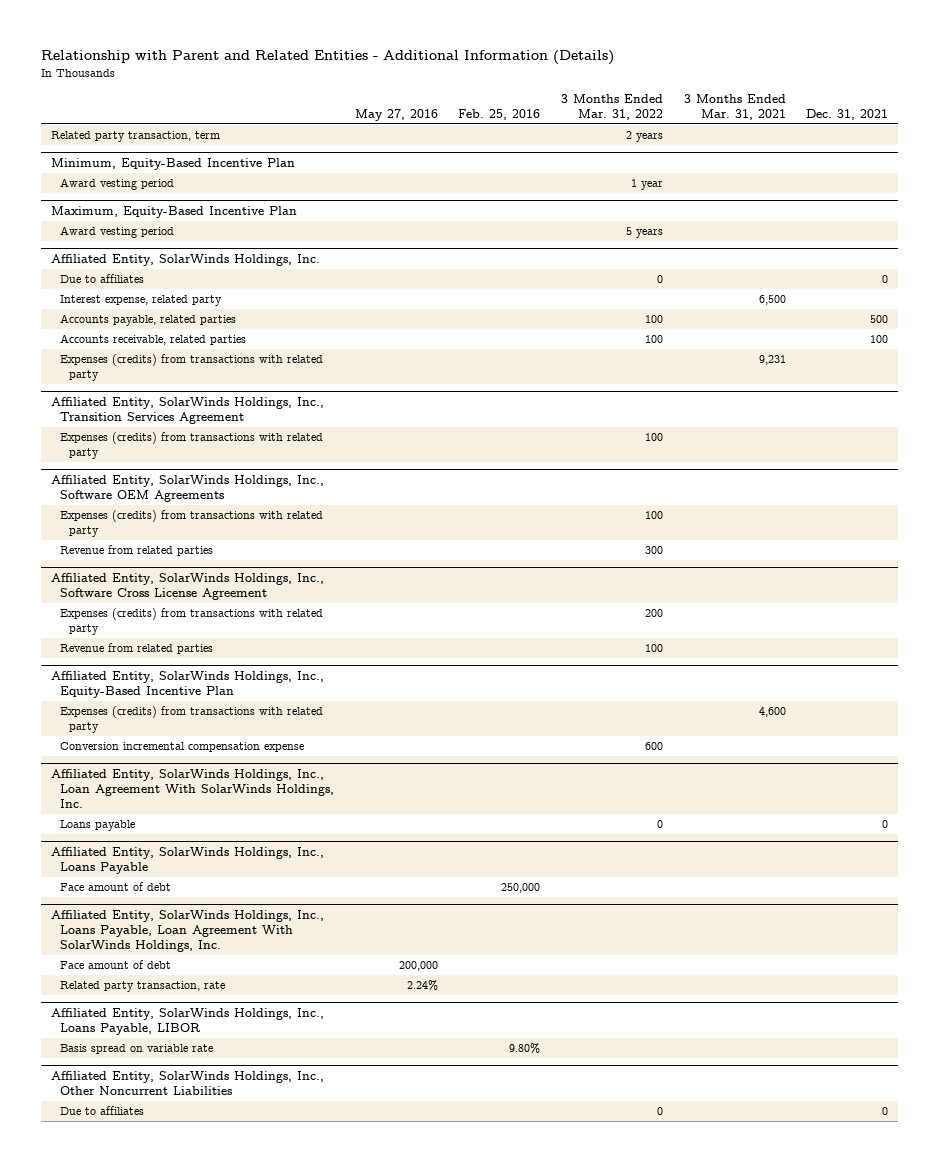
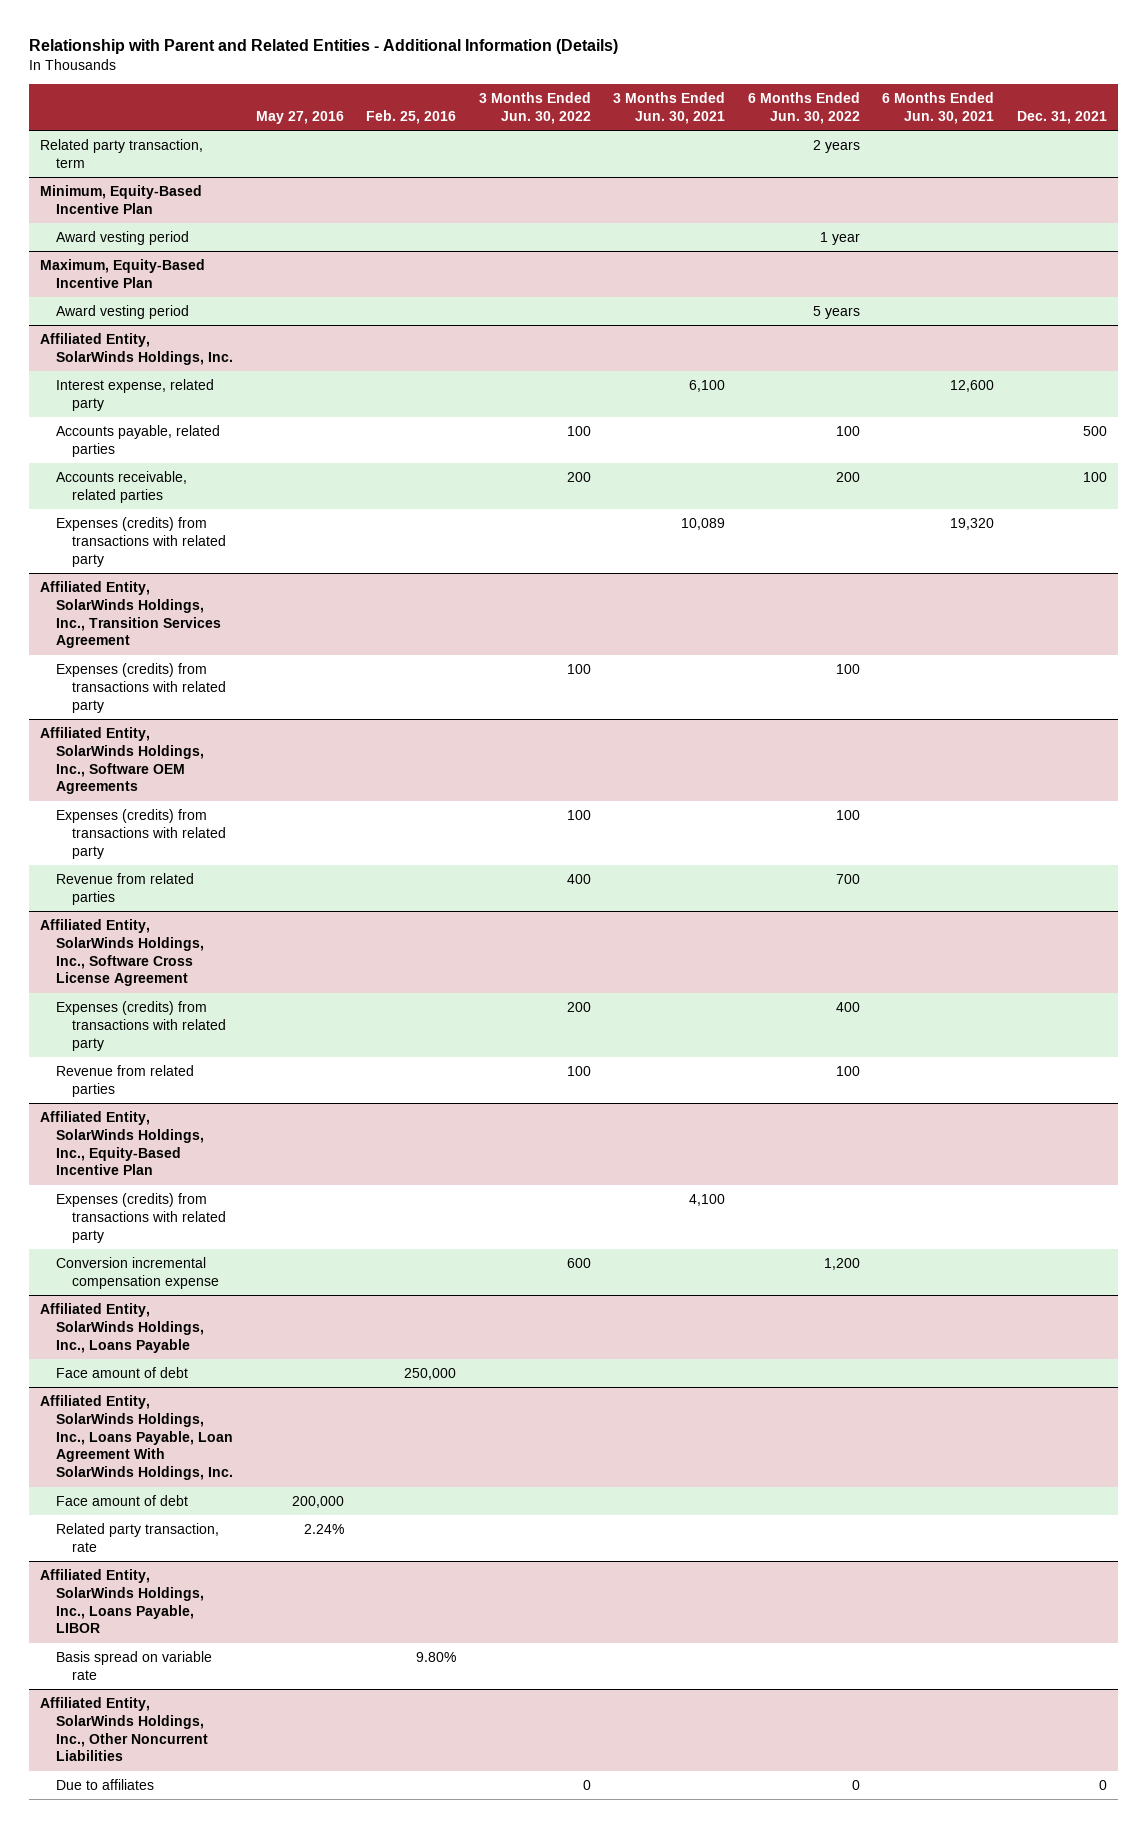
- | May 27, 2016 | Feb. 25, 2016 | 3 Months Ended Mar. 31, 2022 | 3 Months Ended Mar. 31, 2021 | Dec. 31, 2021
+ | May 27, 2016 | Feb. 25, 2016 | 3 Months Ended Jun. 30, 2022 | 3 Months Ended Jun. 30, 2021 | 6 Months Ended Jun. 30, 2022 | 6 Months Ended Jun. 30, 2021 | Dec. 31, 2021
@ Affiliated Entity, SolarWinds Holdings, Inc.
- Due to affiliates | | | 0 | | 0
- Affiliated Entity, SolarWinds Holdings, Inc., Loan Agreement With SolarWinds Holdings, Inc.
- Loans payable | | | 0 | | 0

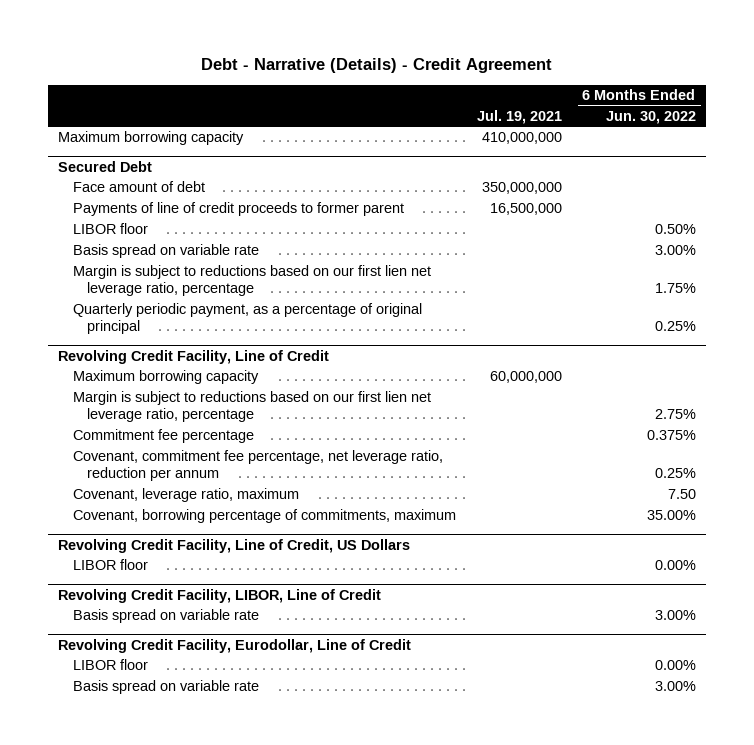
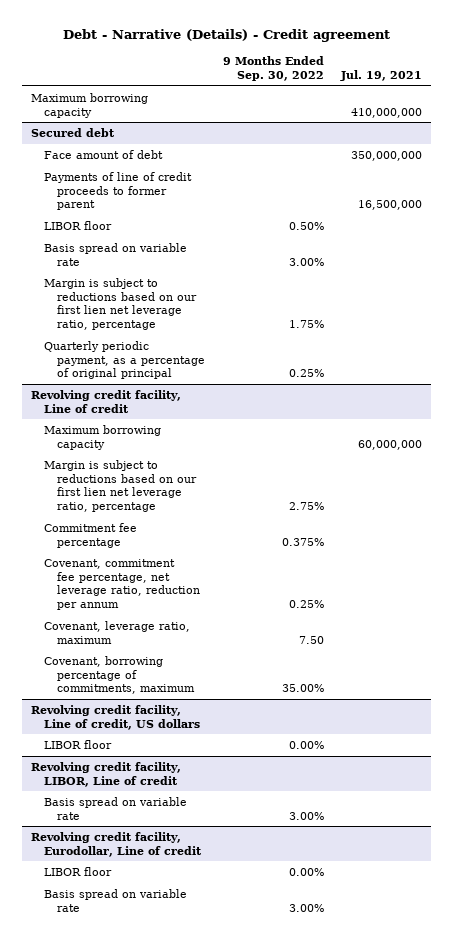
- Debt - Narrative (Details) - Credit Agreement
+ Debt - Narrative (Details) - Credit agreement
- | Jul. 19, 2021 | 6 Months Ended Jun. 30, 2022
+ | 9 Months Ended Sep. 30, 2022 | Jul. 19, 2021
- Secured Debt
+ Secured debt
- Revolving Credit Facility, Line of Credit
+ Revolving credit facility, Line of credit
- Revolving Credit Facility, Line of Credit, US Dollars
+ Revolving credit facility, Line of credit, US dollars
- Revolving Credit Facility, LIBOR, Line of Credit
+ Revolving credit facility, LIBOR, Line of credit
- Revolving Credit Facility, Eurodollar, Line of Credit
+ Revolving credit facility, Eurodollar, Line of credit

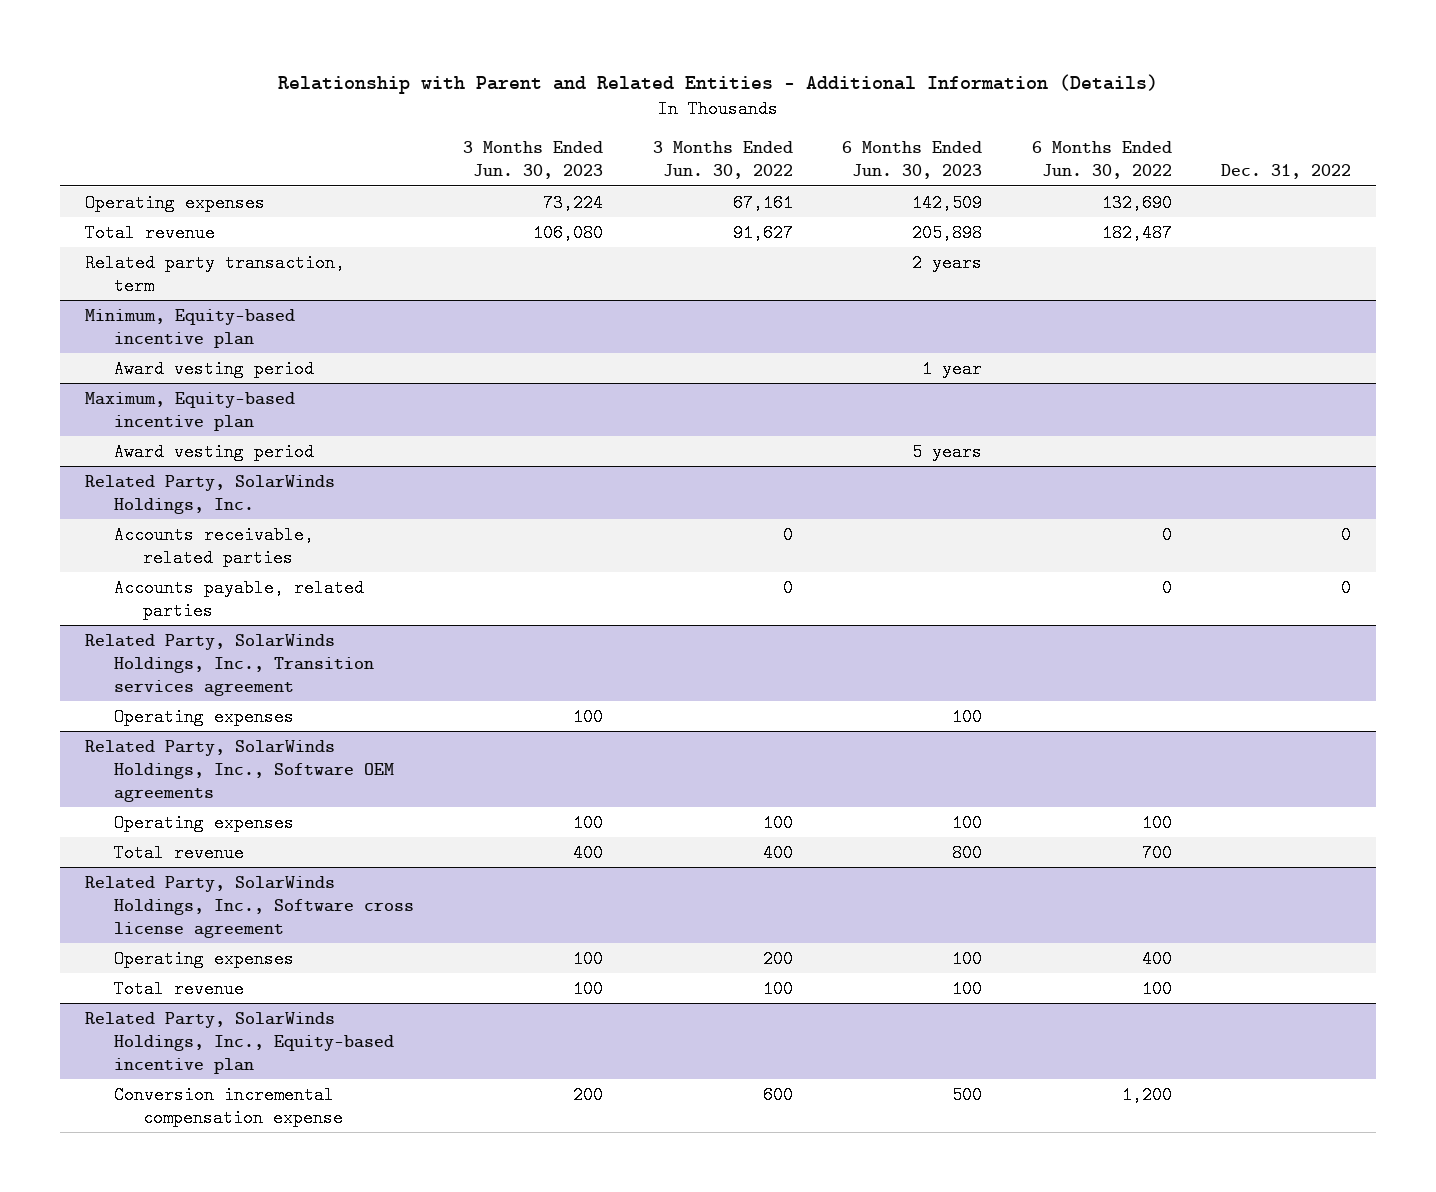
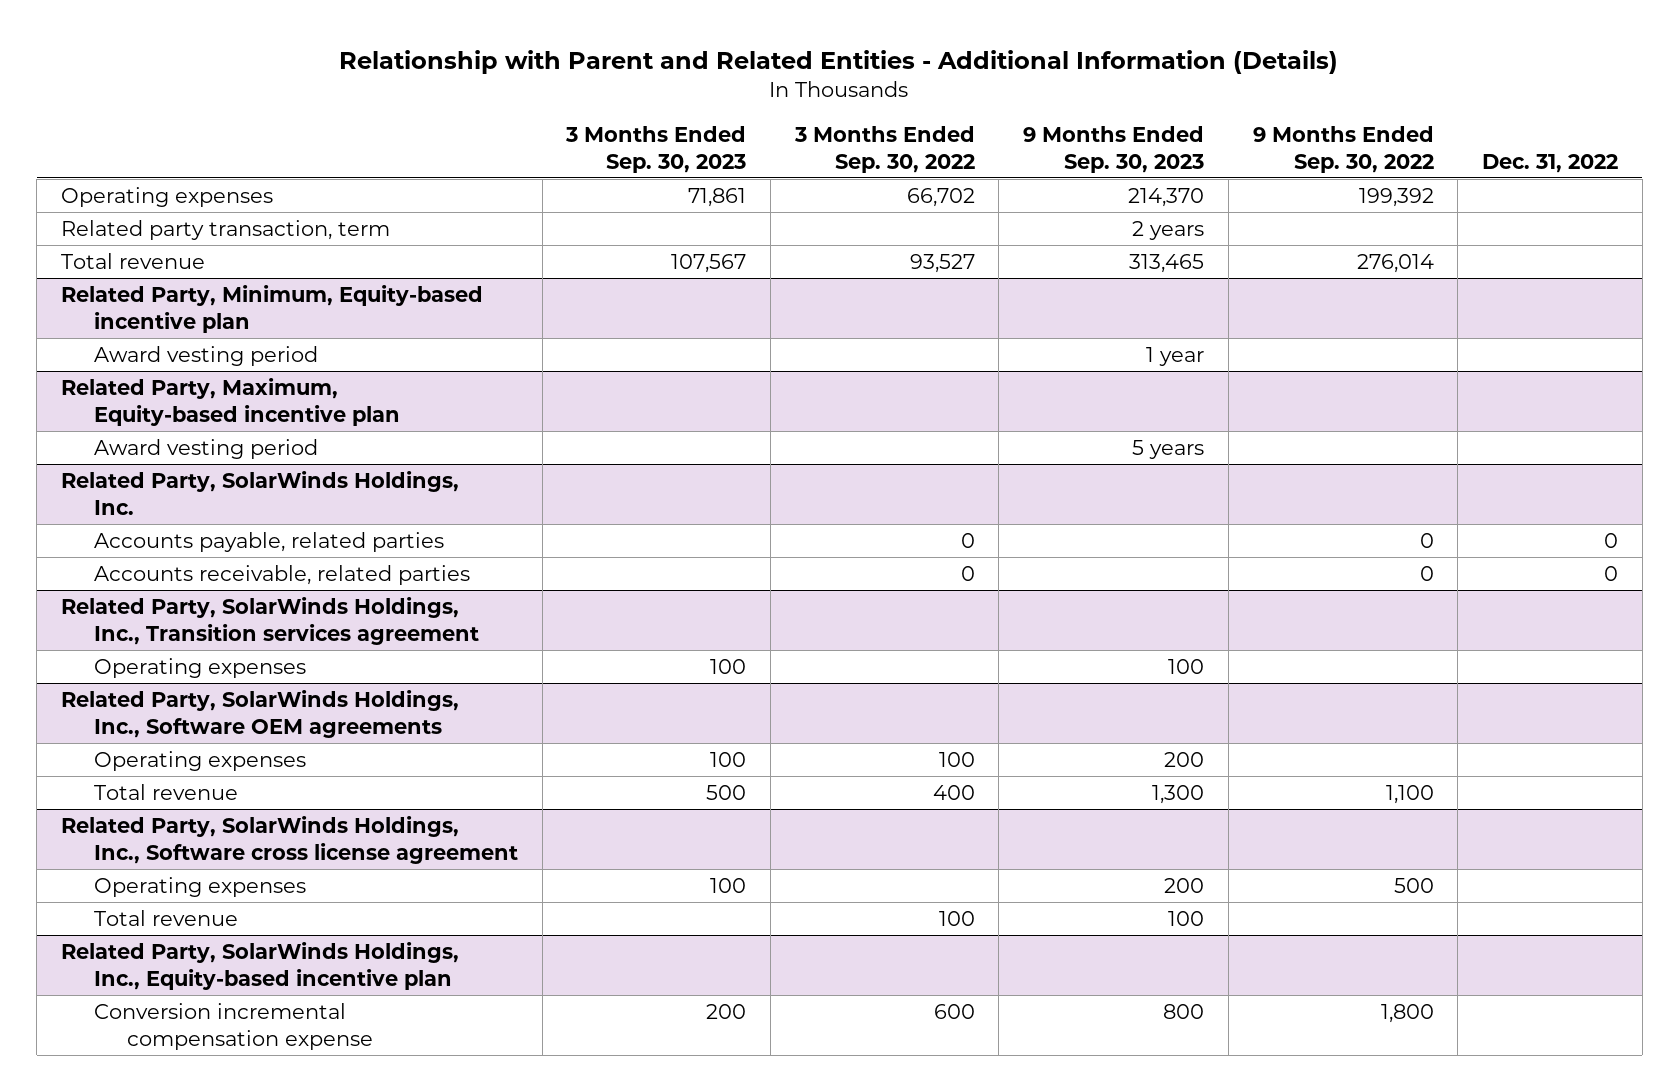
- | 3 Months Ended Jun. 30, 2023 | 3 Months Ended Jun. 30, 2022 | 6 Months Ended Jun. 30, 2023 | 6 Months Ended Jun. 30, 2022 | Dec. 31, 2022
+ | 3 Months Ended Sep. 30, 2023 | 3 Months Ended Sep. 30, 2022 | 9 Months Ended Sep. 30, 2023 | 9 Months Ended Sep. 30, 2022 | Dec. 31, 2022
- Minimum, Equity-based incentive plan
moved down: Total revenue | 107,567 | 93,527 | 313,465 | 276,014 |
+ Related Party, Minimum, Equity-based incentive plan
- Maximum, Equity-based incentive plan
+ Related Party, Maximum, Equity-based incentive plan
@ Related Party, SolarWinds Holdings, Inc.
moved down: Accounts receivable, related parties | | 0 | | 0 | 0

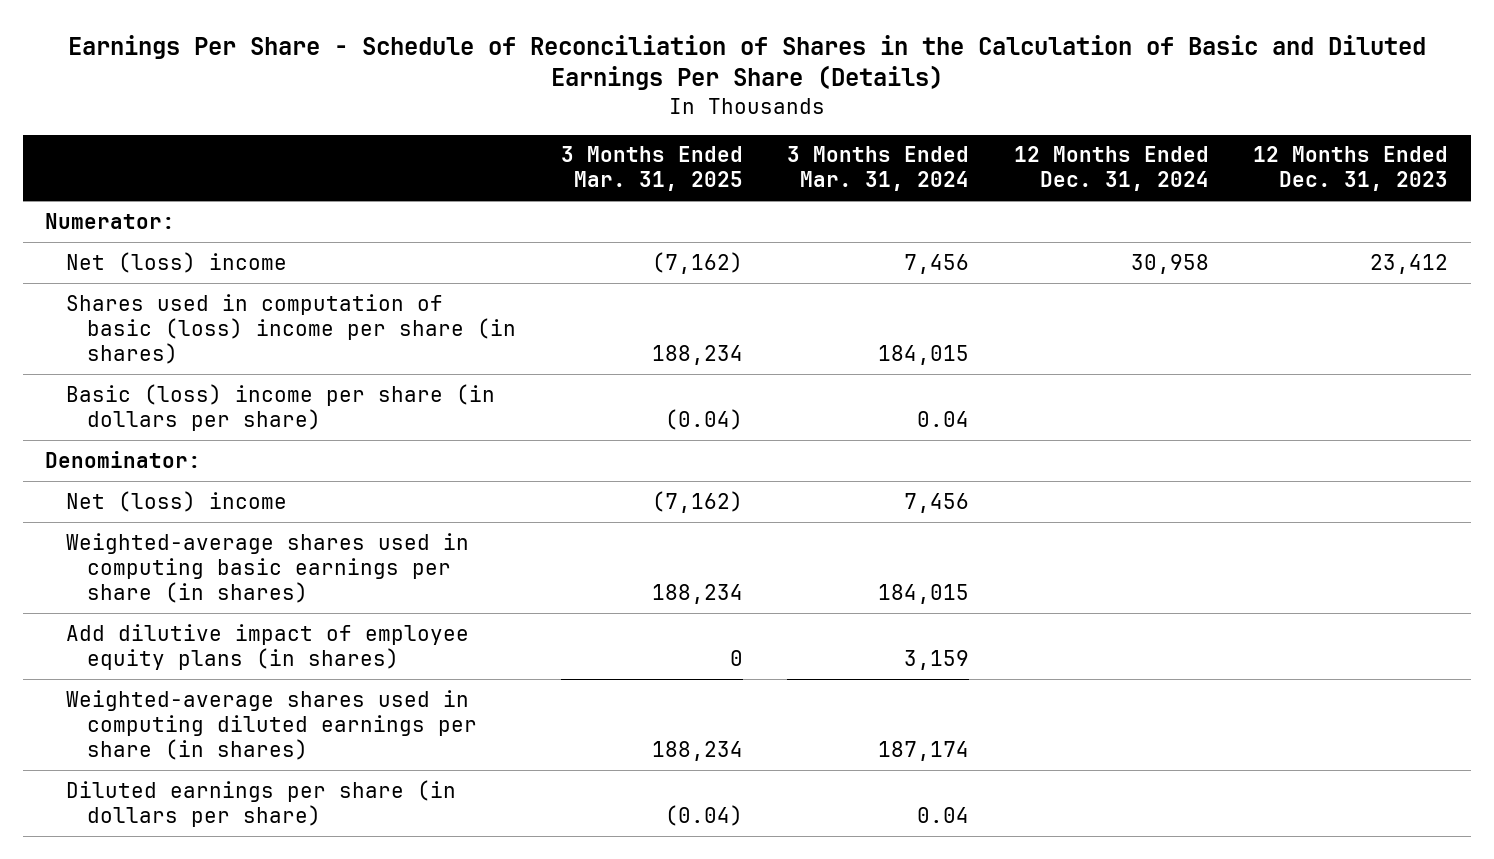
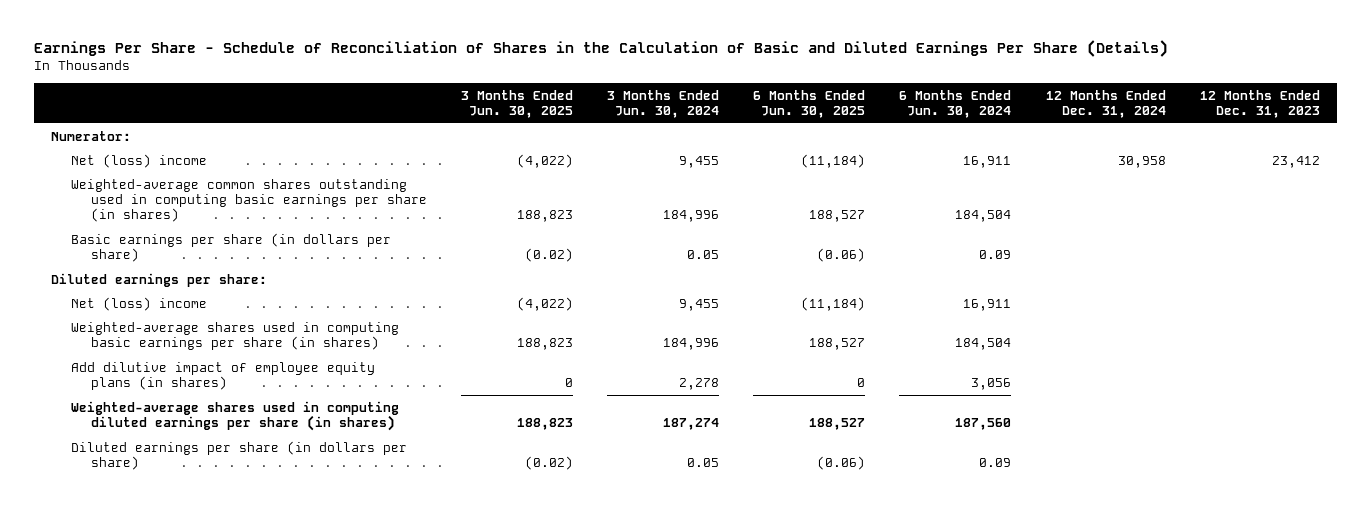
- | 3 Months Ended Mar. 31, 2025 | 3 Months Ended Mar. 31, 2024 | 12 Months Ended Dec. 31, 2024 | 12 Months Ended Dec. 31, 2023
+ | 3 Months Ended Jun. 30, 2025 | 3 Months Ended Jun. 30, 2024 | 6 Months Ended Jun. 30, 2025 | 6 Months Ended Jun. 30, 2024 | 12 Months Ended Dec. 31, 2024 | 12 Months Ended Dec. 31, 2023
- Shares used in computation of basic (loss) income per share (in shares) | 188,234 | 184,015 | |
- Basic (loss) income per share (in dollars per share) | (0.04) | 0.04 | |
- Denominator:
+ Weighted-average common shares outstanding used in computing basic earnings per share (in shares) | 188,823 | 184,996 | 188,527 | 184,504 | |
+ Basic earnings per share (in dollars per share) | (0.02) | 0.05 | (0.06) | 0.09 | |
+ Diluted earnings per share:

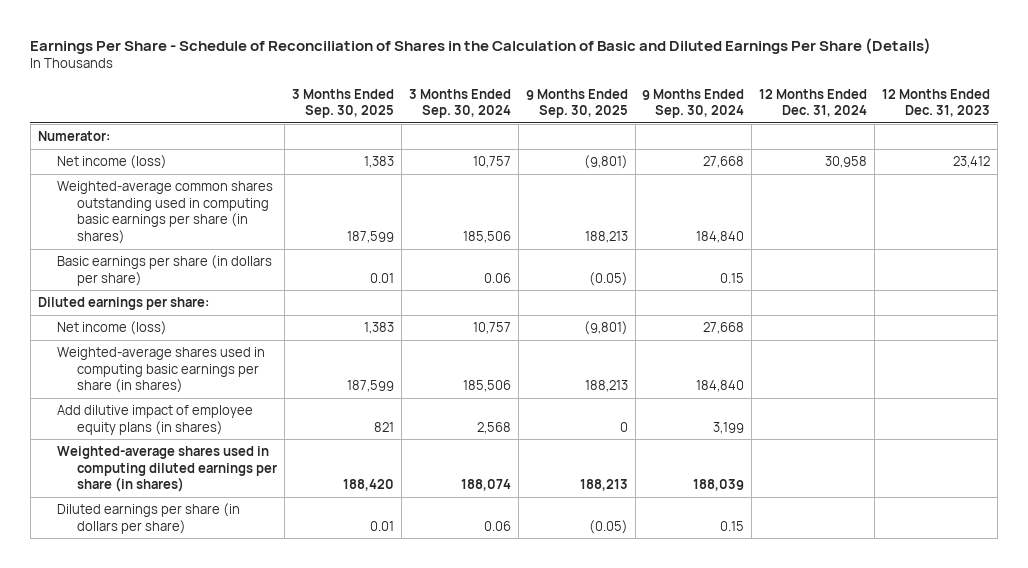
- | 3 Months Ended Jun. 30, 2025 | 3 Months Ended Jun. 30, 2024 | 6 Months Ended Jun. 30, 2025 | 6 Months Ended Jun. 30, 2024 | 12 Months Ended Dec. 31, 2024 | 12 Months Ended Dec. 31, 2023
+ | 3 Months Ended Sep. 30, 2025 | 3 Months Ended Sep. 30, 2024 | 9 Months Ended Sep. 30, 2025 | 9 Months Ended Sep. 30, 2024 | 12 Months Ended Dec. 31, 2024 | 12 Months Ended Dec. 31, 2023
- Net (loss) income | (4,022) | 9,455 | (11,184) | 16,911 | 30,958 | 23,412
+ Net income (loss) | 1,383 | 10,757 | (9,801) | 27,668 | 30,958 | 23,412
- Net (loss) income | (4,022) | 9,455 | (11,184) | 16,911 | |
+ Net income (loss) | 1,383 | 10,757 | (9,801) | 27,668 | |

